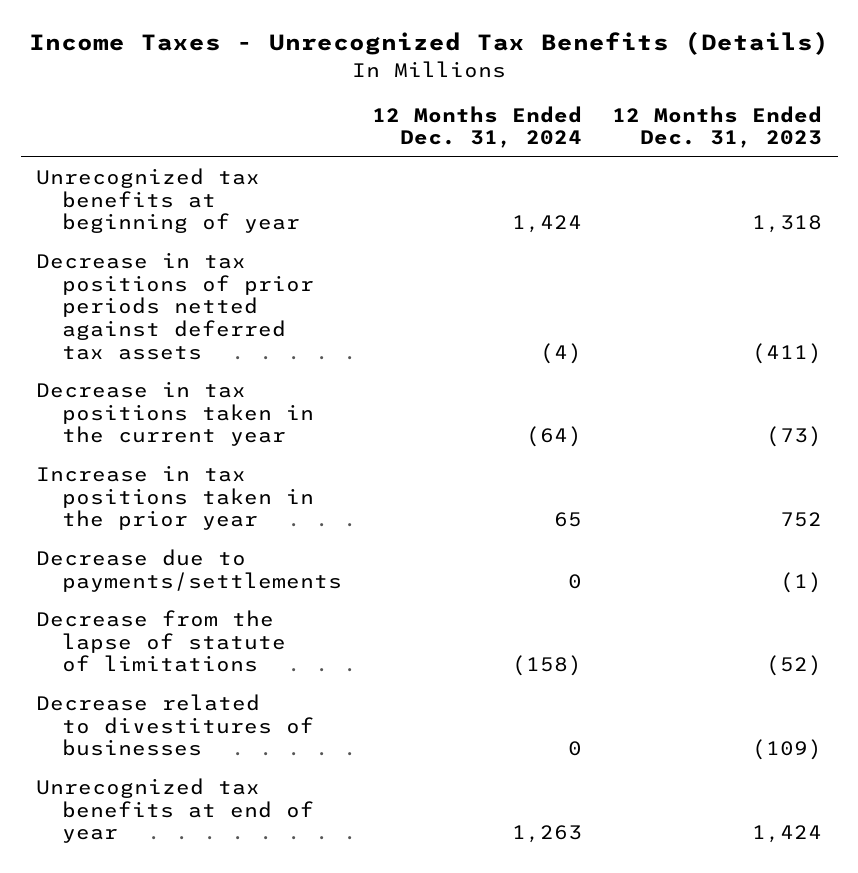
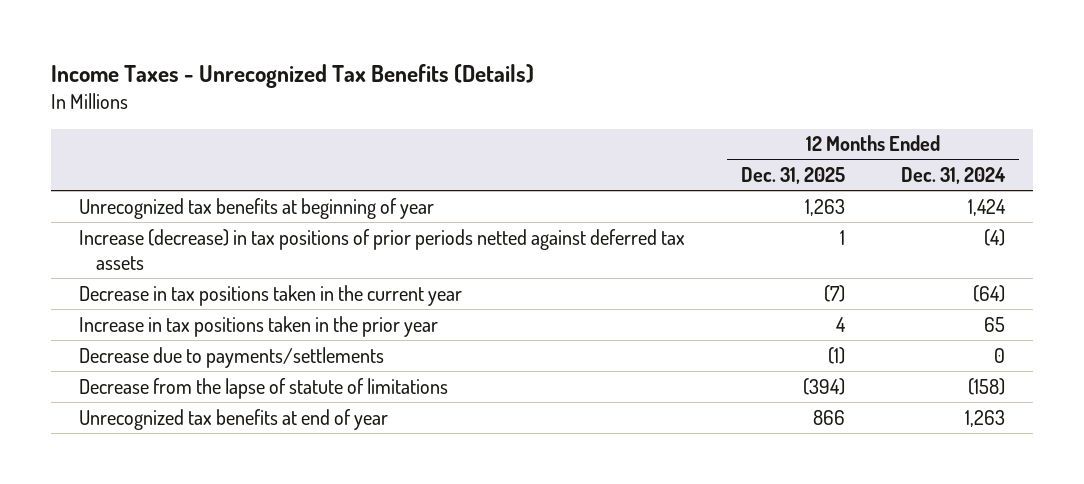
- | 12 Months Ended Dec. 31, 2024 | 12 Months Ended Dec. 31, 2023
+ | 12 Months Ended Dec. 31, 2025 | 12 Months Ended Dec. 31, 2024
- Decrease in tax positions of prior periods netted against deferred tax assets | (4) | (411)
+ Increase (decrease) in tax positions of prior periods netted against deferred tax assets | 1 | (4)
- Decrease related to divestitures of businesses | 0 | (109)

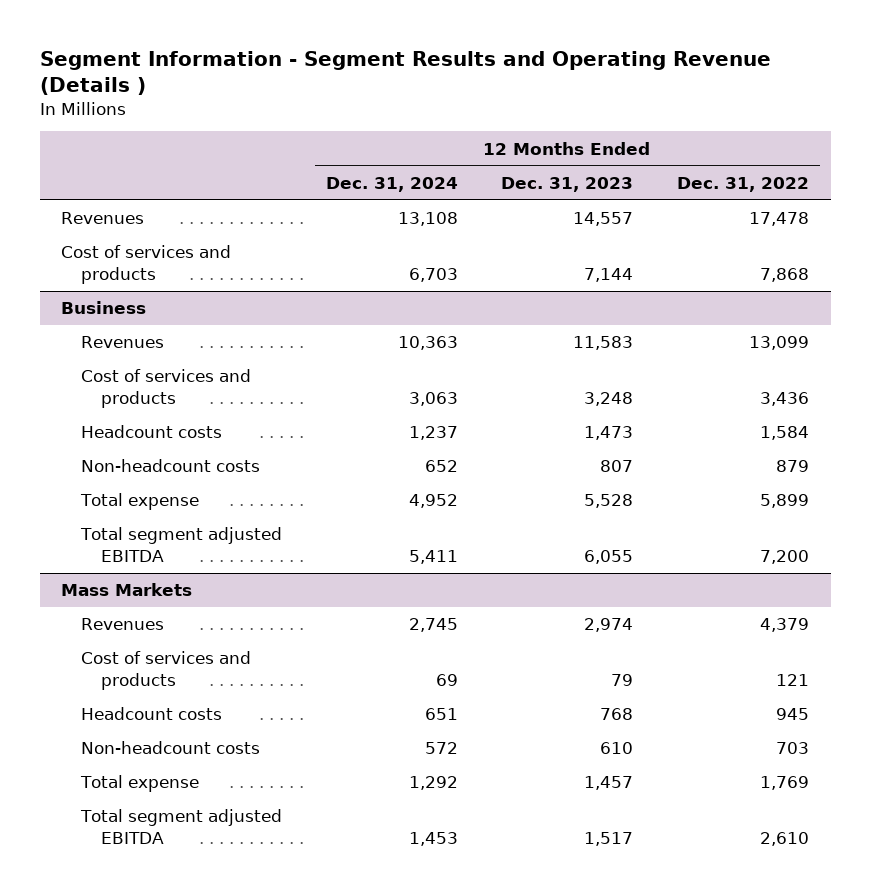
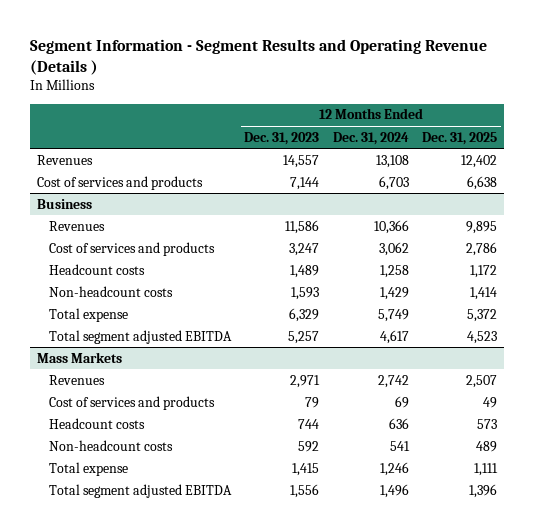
- | 12 Months Ended Dec. 31, 2024 | 12 Months Ended Dec. 31, 2023 | 12 Months Ended Dec. 31, 2022
+ | 12 Months Ended Dec. 31, 2023 | 12 Months Ended Dec. 31, 2024 | 12 Months Ended Dec. 31, 2025
@ Business
- Revenues | 10,363 | 11,583 | 13,099
- Cost of services and products | 3,063 | 3,248 | 3,436
- Headcount costs | 1,237 | 1,473 | 1,584
- Non-headcount costs | 652 | 807 | 879
- Total expense | 4,952 | 5,528 | 5,899
- Total segment adjusted EBITDA | 5,411 | 6,055 | 7,200
+ Revenues | 11,586 | 10,366 | 9,895
+ Cost of services and products | 3,247 | 3,062 | 2,786
+ Headcount costs | 1,489 | 1,258 | 1,172
+ Non-headcount costs | 1,593 | 1,429 | 1,414
+ Total expense | 6,329 | 5,749 | 5,372
+ Total segment adjusted EBITDA | 5,257 | 4,617 | 4,523
@ Mass Markets
- Revenues | 2,745 | 2,974 | 4,379
+ Revenues | 2,971 | 2,742 | 2,507
- Headcount costs | 651 | 768 | 945
- Non-headcount costs | 572 | 610 | 703
- Total expense | 1,292 | 1,457 | 1,769
- Total segment adjusted EBITDA | 1,453 | 1,517 | 2,610
+ Headcount costs | 744 | 636 | 573
+ Non-headcount costs | 592 | 541 | 489
+ Total expense | 1,415 | 1,246 | 1,111
+ Total segment adjusted EBITDA | 1,556 | 1,496 | 1,396

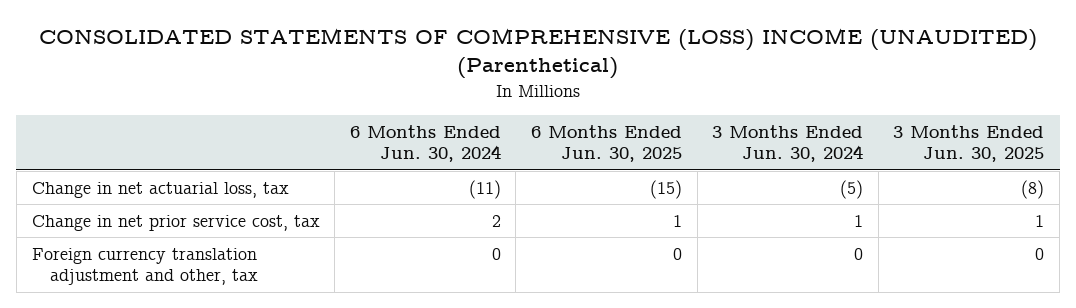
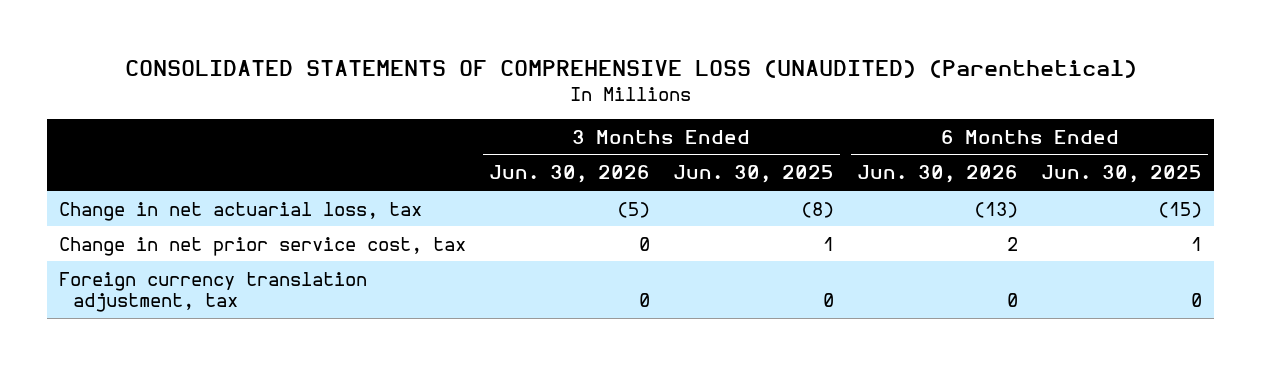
- CONSOLIDATED STATEMENTS OF COMPREHENSIVE (LOSS) INCOME (UNAUDITED) (Parenthetical)
+ CONSOLIDATED STATEMENTS OF COMPREHENSIVE LOSS (UNAUDITED) (Parenthetical)
- | 6 Months Ended Jun. 30, 2024 | 6 Months Ended Jun. 30, 2025 | 3 Months Ended Jun. 30, 2024 | 3 Months Ended Jun. 30, 2025
+ | 3 Months Ended Jun. 30, 2026 | 3 Months Ended Jun. 30, 2025 | 6 Months Ended Jun. 30, 2026 | 6 Months Ended Jun. 30, 2025
- Foreign currency translation adjustment and other, tax | 0 | 0 | 0 | 0
+ Foreign currency translation adjustment, tax | 0 | 0 | 0 | 0

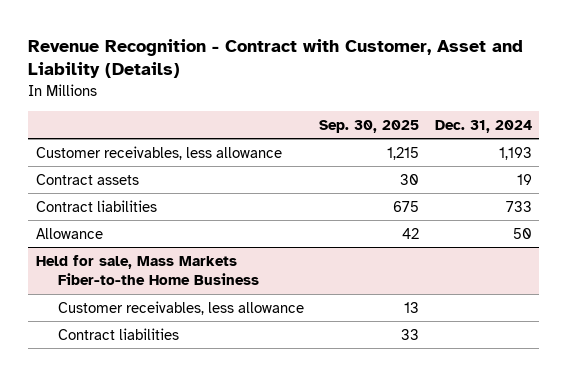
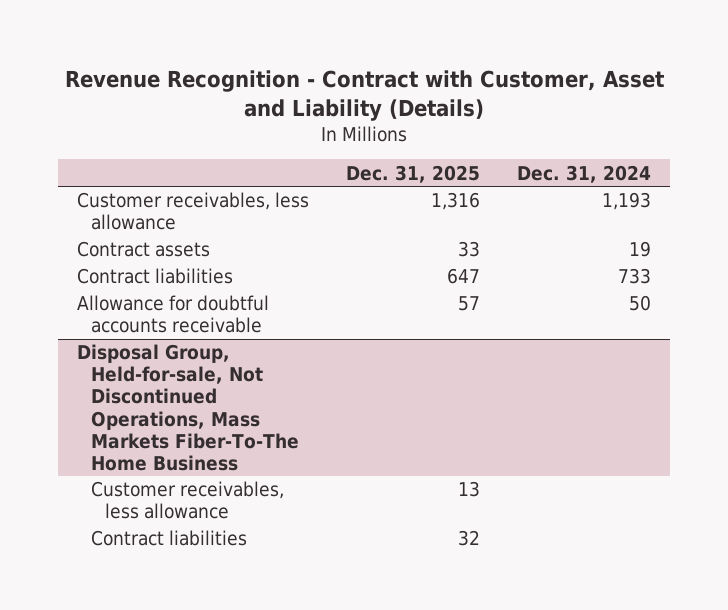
- | Sep. 30, 2025 | Dec. 31, 2024
+ | Dec. 31, 2025 | Dec. 31, 2024
- Allowance | 42 | 50
- Held for sale, Mass Markets Fiber-to-the Home Business
+ Allowance for doubtful accounts receivable | 57 | 50
+ Disposal Group, Held-for-sale, Not Discontinued Operations, Mass Markets Fiber-To-The Home Business

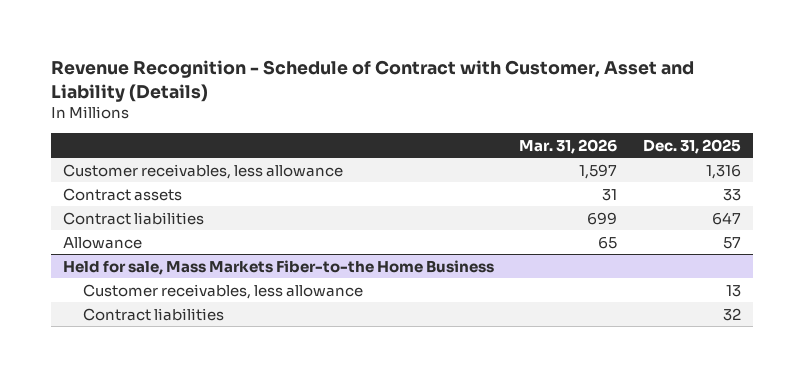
- Revenue Recognition - Contract with Customer, Asset and Liability (Details)
+ Revenue Recognition - Schedule of Contract with Customer, Asset and Liability (Details)
- | Dec. 31, 2025 | Dec. 31, 2024
+ | Mar. 31, 2026 | Dec. 31, 2025
- Allowance for doubtful accounts receivable | 57 | 50
- Disposal Group, Held-for-sale, Not Discontinued Operations, Mass Markets Fiber-To-The Home Business
+ Allowance | 65 | 57
+ Held for sale, Mass Markets Fiber-to-the Home Business

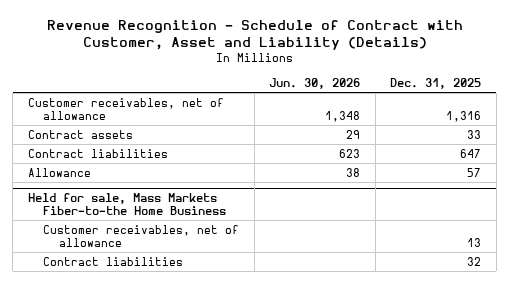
- | Mar. 31, 2026 | Dec. 31, 2025
+ | Jun. 30, 2026 | Dec. 31, 2025
- Customer receivables, less allowance | 1,597 | 1,316
+ Customer receivables, net of allowance | 1,348 | 1,316
@ Held for sale, Mass Markets Fiber-to-the Home Business
- Customer receivables, less allowance | | 13
+ Customer receivables, net of allowance | | 13

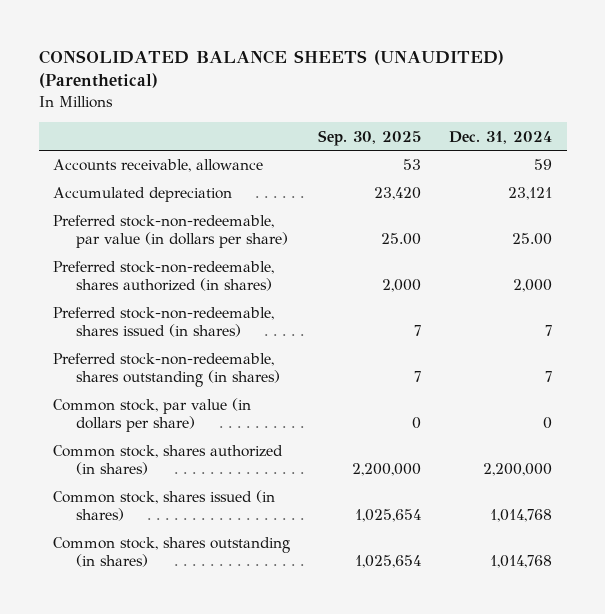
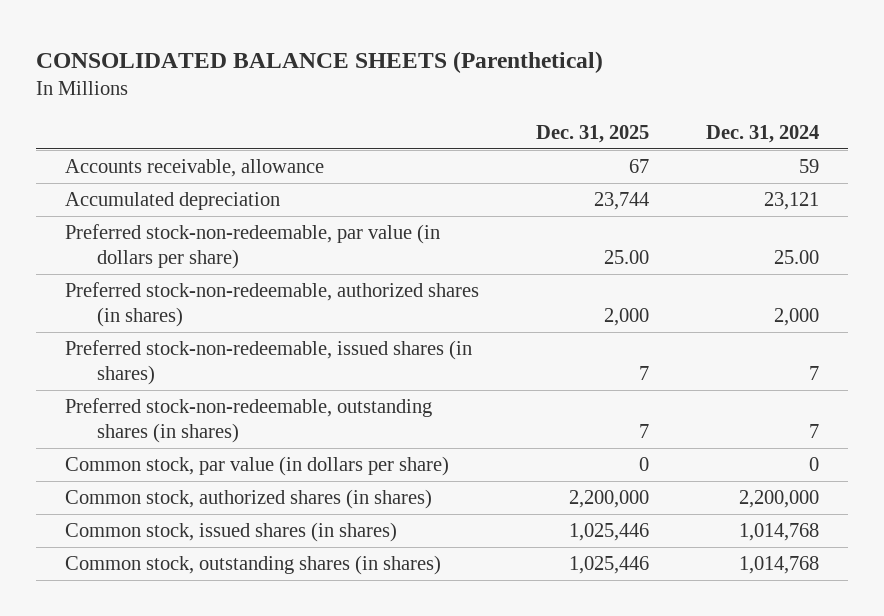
- CONSOLIDATED BALANCE SHEETS (UNAUDITED) (Parenthetical)
+ CONSOLIDATED BALANCE SHEETS (Parenthetical)
- | Sep. 30, 2025 | Dec. 31, 2024
+ | Dec. 31, 2025 | Dec. 31, 2024
- Preferred stock-non-redeemable, shares authorized (in shares) | 2,000 | 2,000
- Preferred stock-non-redeemable, shares issued (in shares) | 7 | 7
- Preferred stock-non-redeemable, shares outstanding (in shares) | 7 | 7
+ Preferred stock-non-redeemable, authorized shares (in shares) | 2,000 | 2,000
+ Preferred stock-non-redeemable, issued shares (in shares) | 7 | 7
+ Preferred stock-non-redeemable, outstanding shares (in shares) | 7 | 7
- Common stock, shares authorized (in shares) | 2,200,000 | 2,200,000
- Common stock, shares issued (in shares) | 1,025,654 | 1,014,768
- Common stock, shares outstanding (in shares) | 1,025,654 | 1,014,768
+ Common stock, authorized shares (in shares) | 2,200,000 | 2,200,000
+ Common stock, issued shares (in shares) | 1,025,446 | 1,014,768
+ Common stock, outstanding shares (in shares) | 1,025,446 | 1,014,768

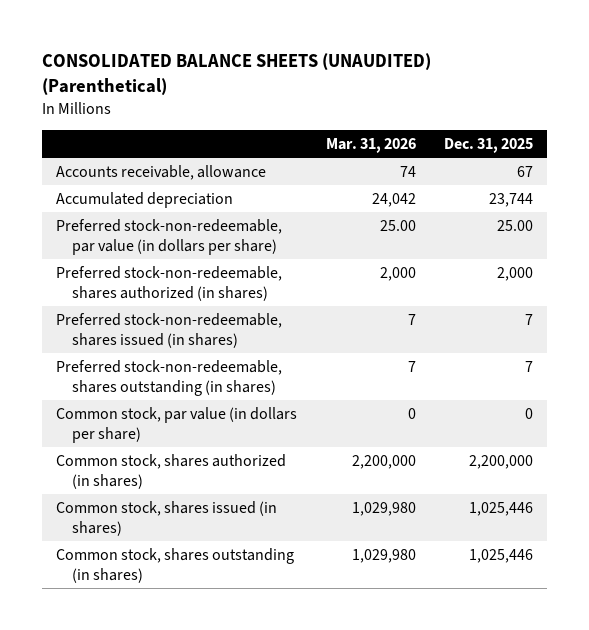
- CONSOLIDATED BALANCE SHEETS (Parenthetical)
+ CONSOLIDATED BALANCE SHEETS (UNAUDITED) (Parenthetical)
- | Dec. 31, 2025 | Dec. 31, 2024
+ | Mar. 31, 2026 | Dec. 31, 2025
- Preferred stock-non-redeemable, authorized shares (in shares) | 2,000 | 2,000
- Preferred stock-non-redeemable, issued shares (in shares) | 7 | 7
- Preferred stock-non-redeemable, outstanding shares (in shares) | 7 | 7
+ Preferred stock-non-redeemable, shares authorized (in shares) | 2,000 | 2,000
+ Preferred stock-non-redeemable, shares issued (in shares) | 7 | 7
+ Preferred stock-non-redeemable, shares outstanding (in shares) | 7 | 7
- Common stock, authorized shares (in shares) | 2,200,000 | 2,200,000
- Common stock, issued shares (in shares) | 1,025,446 | 1,014,768
- Common stock, outstanding shares (in shares) | 1,025,446 | 1,014,768
+ Common stock, shares authorized (in shares) | 2,200,000 | 2,200,000
+ Common stock, shares issued (in shares) | 1,029,980 | 1,025,446
+ Common stock, shares outstanding (in shares) | 1,029,980 | 1,025,446

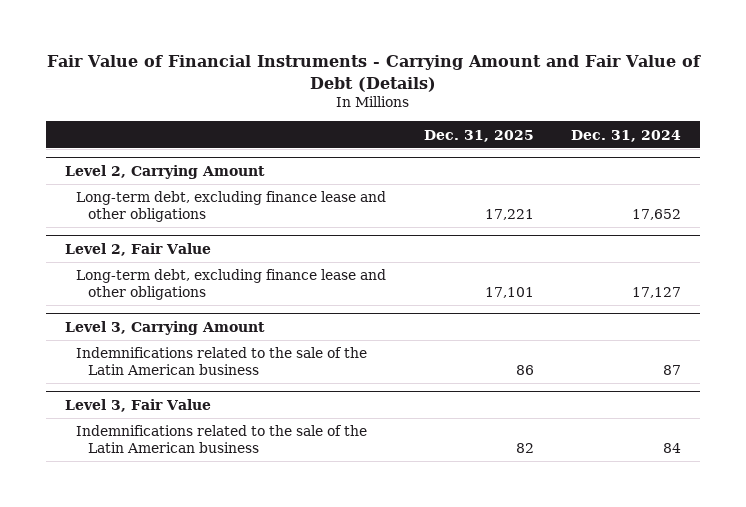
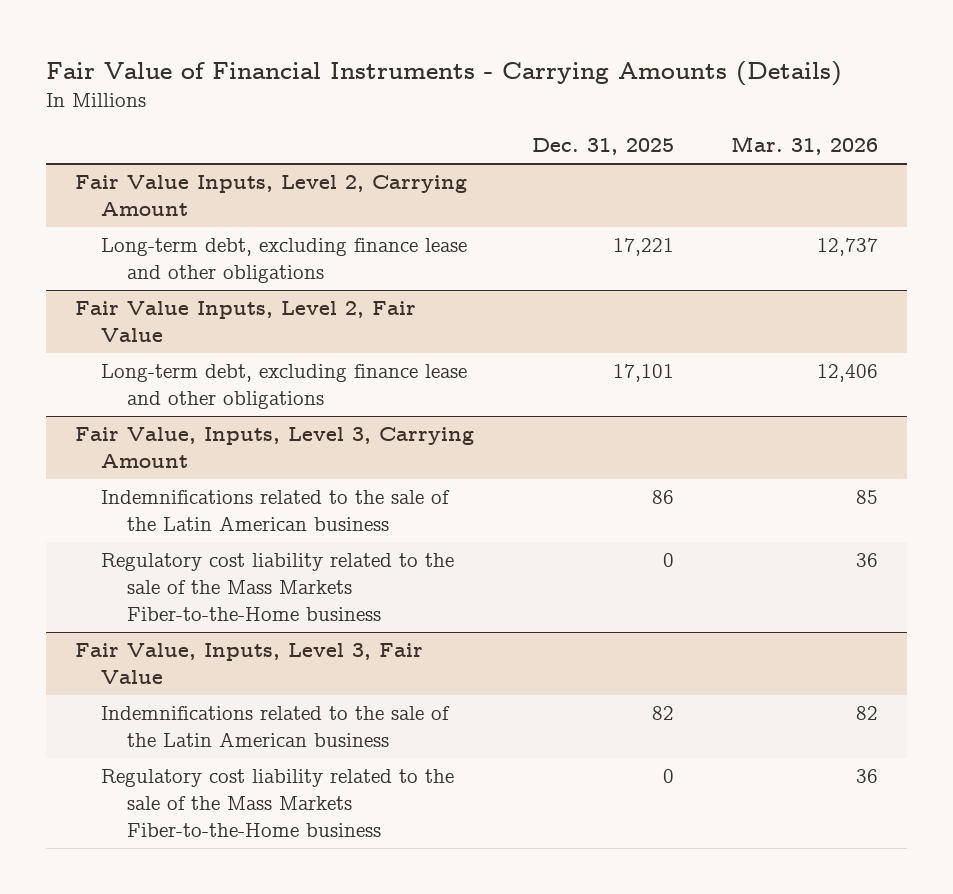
- Fair Value of Financial Instruments - Carrying Amount and Fair Value of Debt (Details)
+ Fair Value of Financial Instruments - Carrying Amounts (Details)
- | Dec. 31, 2025 | Dec. 31, 2024
+ | Dec. 31, 2025 | Mar. 31, 2026
- Level 2, Carrying Amount
+ Fair Value Inputs, Level 2, Carrying Amount
- Level 2, Fair Value
+ Fair Value Inputs, Level 2, Fair Value
- Level 3, Carrying Amount
+ Fair Value, Inputs, Level 3, Carrying Amount
- Level 3, Fair Value
+ Regulatory cost liability related to the sale of the Mass Markets Fiber-to-the-Home business | 0 | 36
+ Fair Value, Inputs, Level 3, Fair Value
+ Regulatory cost liability related to the sale of the Mass Markets Fiber-to-the-Home business | 0 | 36

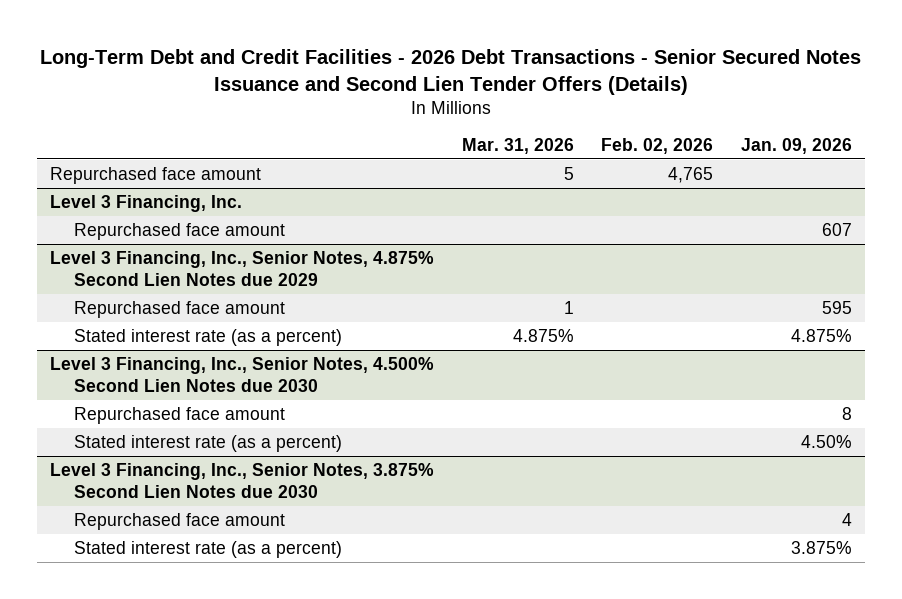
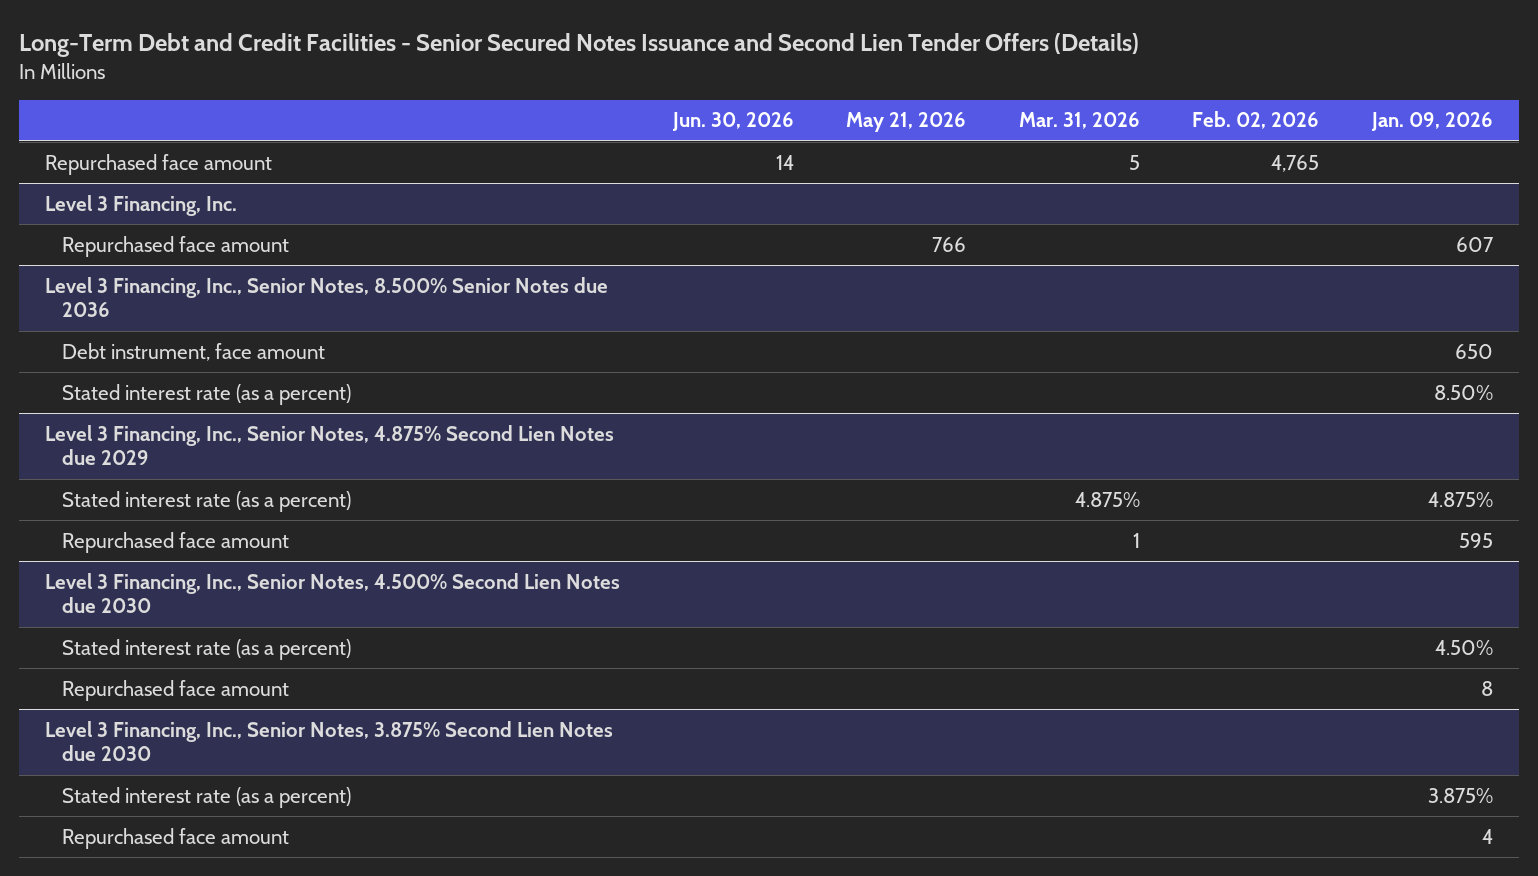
- Long-Term Debt and Credit Facilities - 2026 Debt Transactions - Senior Secured Notes Issuance and Second Lien Tender Offers (Details)
+ Long-Term Debt and Credit Facilities - Senior Secured Notes Issuance and Second Lien Tender Offers (Details)
- | Mar. 31, 2026 | Feb. 02, 2026 | Jan. 09, 2026
+ | Jun. 30, 2026 | May 21, 2026 | Mar. 31, 2026 | Feb. 02, 2026 | Jan. 09, 2026
+ Level 3 Financing, Inc., Senior Notes, 8.500% Senior Notes due 2036
+ Debt instrument, face amount | | | | | 650
+ Stated interest rate (as a percent) | | | | | 8.50%
@ Level 3 Financing, Inc., Senior Notes, 4.875% Second Lien Notes due 2029
moved down: Repurchased face amount | | | 1 | | 595
@ Level 3 Financing, Inc., Senior Notes, 4.500% Second Lien Notes due 2030
moved down: Repurchased face amount | | | | | 8
@ Level 3 Financing, Inc., Senior Notes, 3.875% Second Lien Notes due 2030
moved down: Repurchased face amount | | | | | 4

